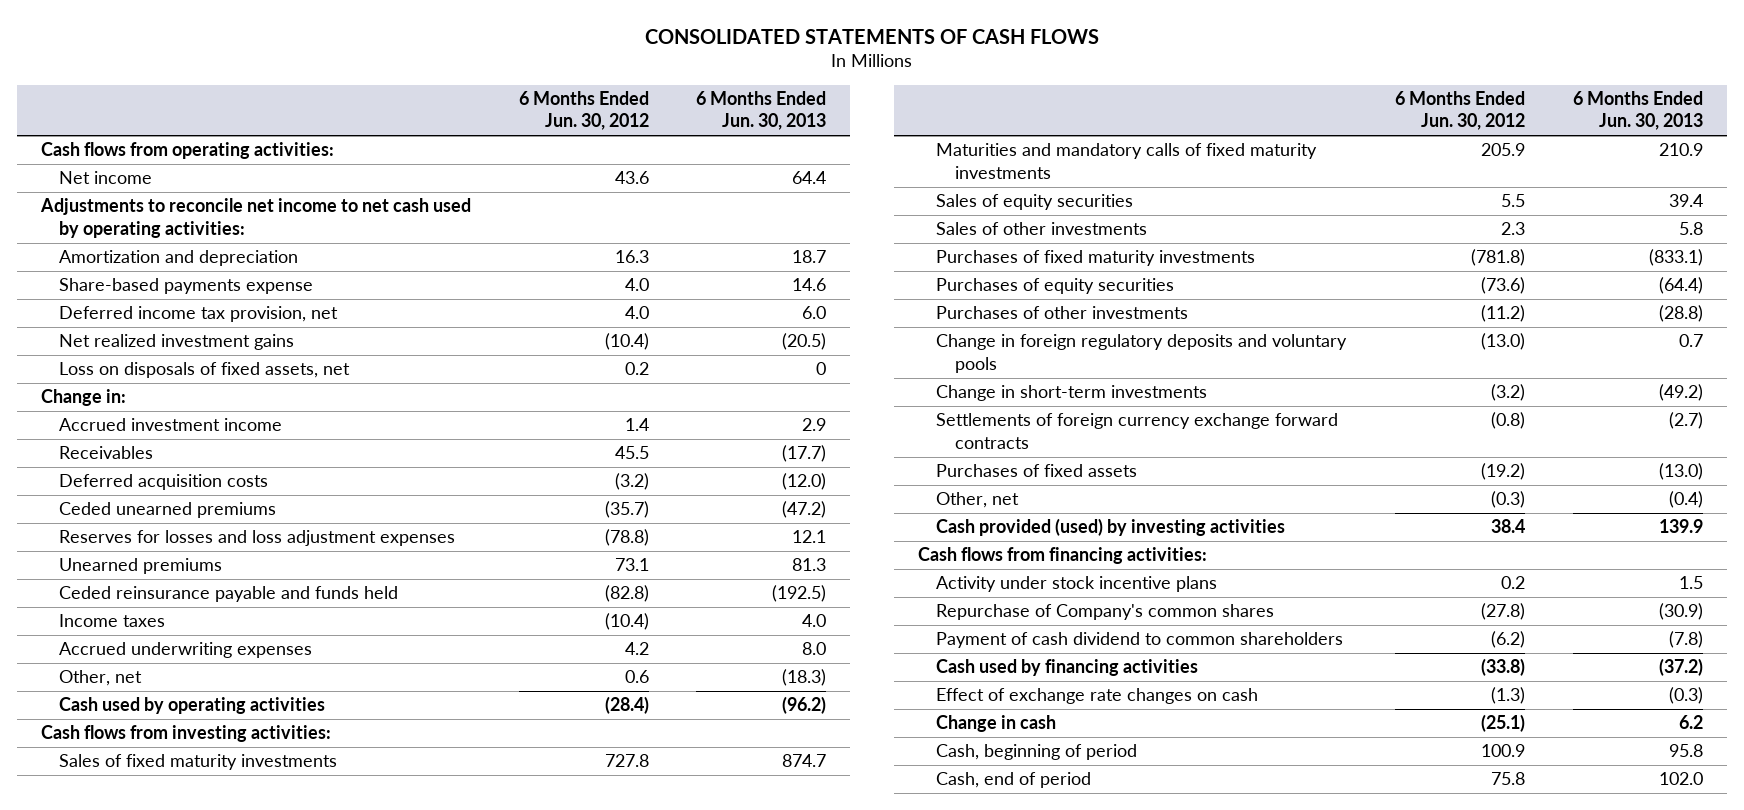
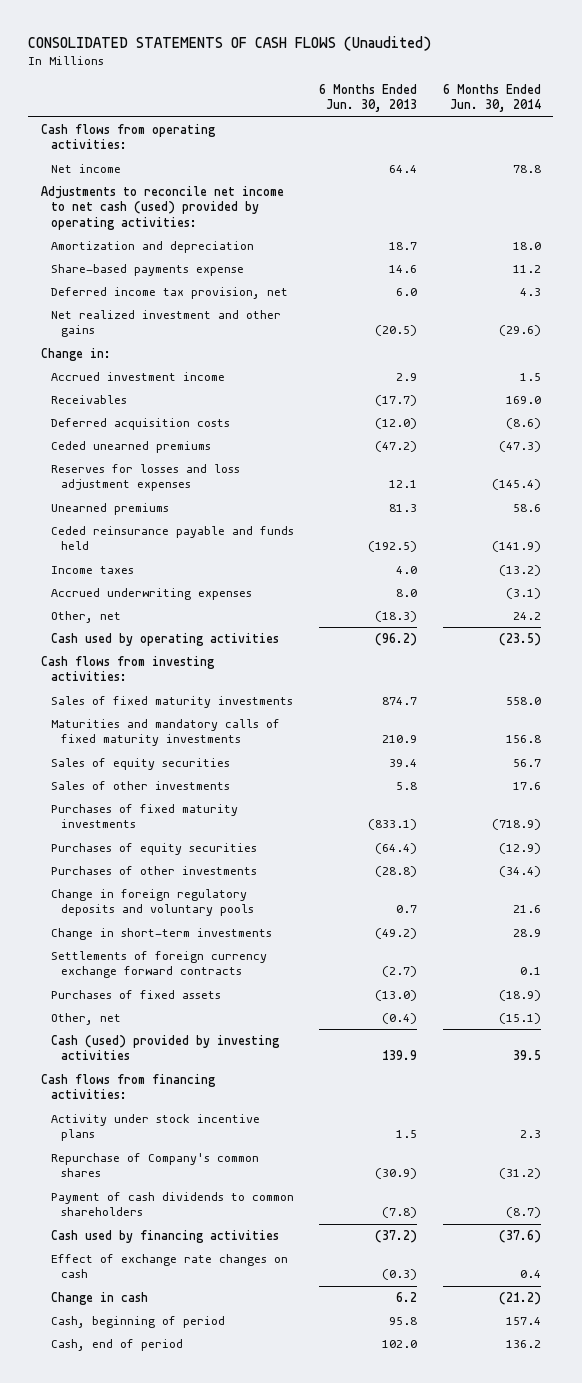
- CONSOLIDATED STATEMENTS OF CASH FLOWS
+ CONSOLIDATED STATEMENTS OF CASH FLOWS (Unaudited)
- | 6 Months Ended Jun. 30, 2012 | 6 Months Ended Jun. 30, 2013
+ | 6 Months Ended Jun. 30, 2013 | 6 Months Ended Jun. 30, 2014
- Adjustments to reconcile net income to net cash used by operating activities:
+ Adjustments to reconcile net income to net cash (used) provided by operating activities:
- Net realized investment gains | (10.4) | (20.5)
- Loss on disposals of fixed assets, net | 0.2 | 0
+ Net realized investment and other gains | (20.5) | (29.6)
- Cash provided (used) by investing activities | 38.4 | 139.9
+ Cash (used) provided by investing activities | 139.9 | 39.5
- Payment of cash dividend to common shareholders | (6.2) | (7.8)
+ Payment of cash dividends to common shareholders | (7.8) | (8.7)

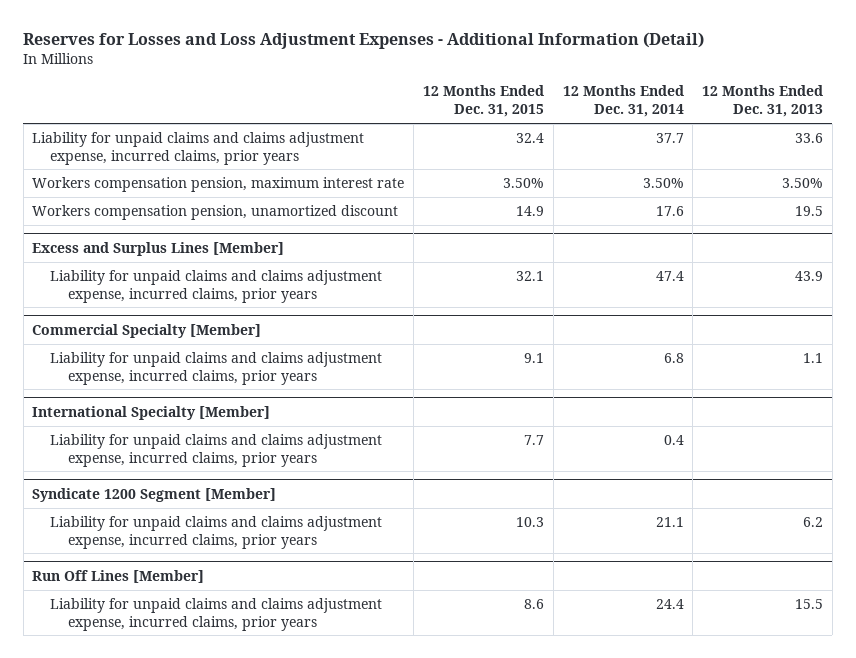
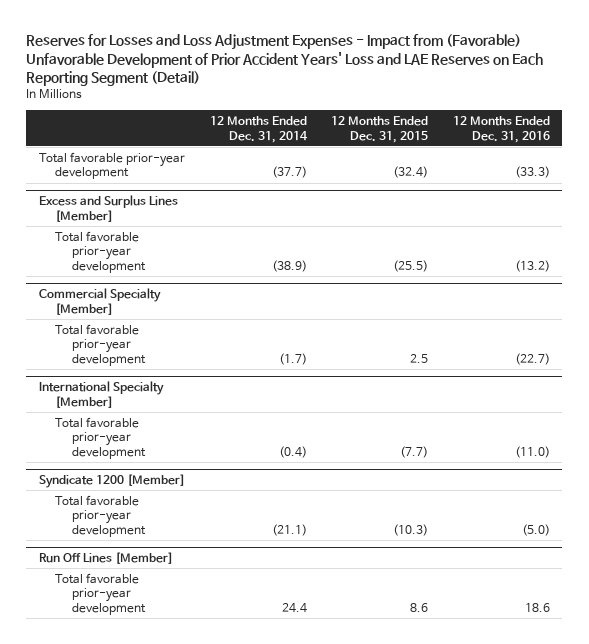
- Reserves for Losses and Loss Adjustment Expenses - Additional Information (Detail)
+ Reserves for Losses and Loss Adjustment Expenses - Impact from (Favorable) Unfavorable Development of Prior Accident Years' Loss and LAE Reserves on Each Reporting Segment (Detail)
- | 12 Months Ended Dec. 31, 2015 | 12 Months Ended Dec. 31, 2014 | 12 Months Ended Dec. 31, 2013
+ | 12 Months Ended Dec. 31, 2014 | 12 Months Ended Dec. 31, 2015 | 12 Months Ended Dec. 31, 2016
- Liability for unpaid claims and claims adjustment expense, incurred claims, prior years | 32.4 | 37.7 | 33.6
- Workers compensation pension, maximum interest rate | 3.50% | 3.50% | 3.50%
- Workers compensation pension, unamortized discount | 14.9 | 17.6 | 19.5
+ Total favorable prior-year development | (37.7) | (32.4) | (33.3)
@ Excess and Surplus Lines [Member]
- Liability for unpaid claims and claims adjustment expense, incurred claims, prior years | 32.1 | 47.4 | 43.9
+ Total favorable prior-year development | (38.9) | (25.5) | (13.2)
@ Commercial Specialty [Member]
- Liability for unpaid claims and claims adjustment expense, incurred claims, prior years | 9.1 | 6.8 | 1.1
+ Total favorable prior-year development | (1.7) | 2.5 | (22.7)
@ International Specialty [Member]
- Liability for unpaid claims and claims adjustment expense, incurred claims, prior years | 7.7 | 0.4 |
- Syndicate 1200 Segment [Member]
- Liability for unpaid claims and claims adjustment expense, incurred claims, prior years | 10.3 | 21.1 | 6.2
@ International Specialty [Member]
+ Total favorable prior-year development | (0.4) | (7.7) | (11.0)
+ Syndicate 1200 [Member]
+ Total favorable prior-year development | (21.1) | (10.3) | (5.0)
@ Run Off Lines [Member]
- Liability for unpaid claims and claims adjustment expense, incurred claims, prior years | 8.6 | 24.4 | 15.5
+ Total favorable prior-year development | 24.4 | 8.6 | 18.6

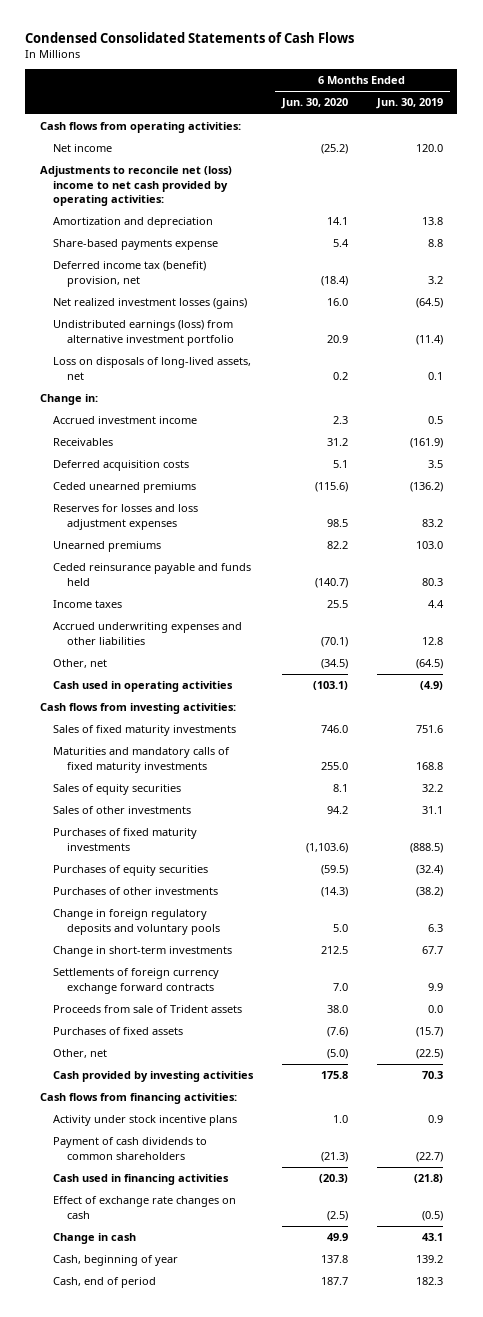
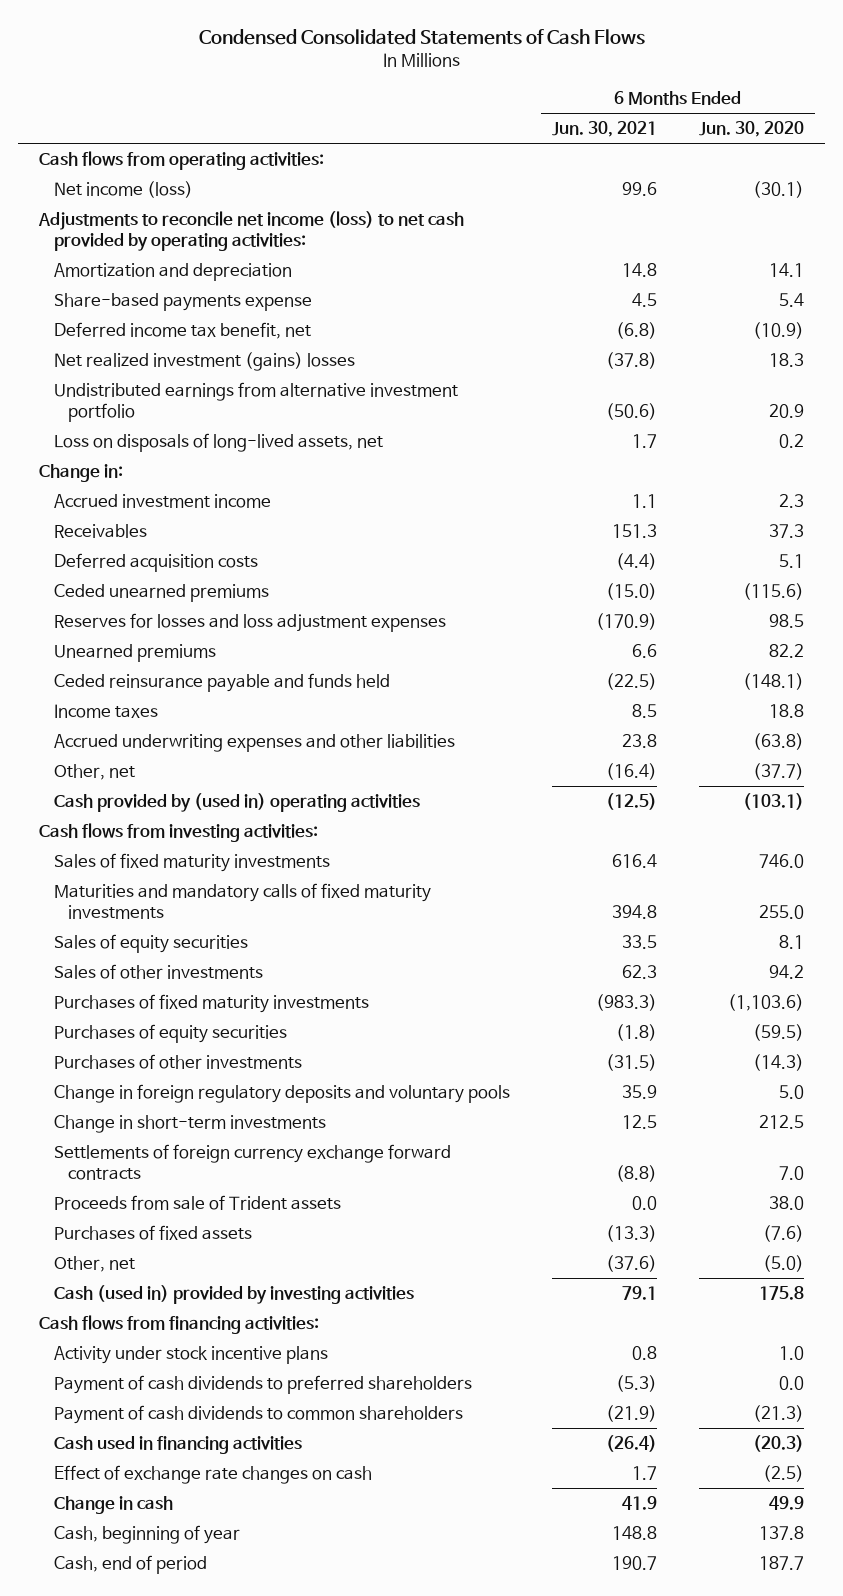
- | 6 Months Ended Jun. 30, 2020 | 6 Months Ended Jun. 30, 2019
+ | 6 Months Ended Jun. 30, 2021 | 6 Months Ended Jun. 30, 2020
- Net income | (25.2) | 120.0
- Adjustments to reconcile net (loss) income to net cash provided by operating activities:
+ Net income (loss) | 99.6 | (30.1)
+ Adjustments to reconcile net income (loss) to net cash provided by operating activities:
- Deferred income tax (benefit) provision, net | (18.4) | 3.2
- Net realized investment losses (gains) | 16.0 | (64.5)
- Undistributed earnings (loss) from alternative investment portfolio | 20.9 | (11.4)
+ Deferred income tax benefit, net | (6.8) | (10.9)
+ Net realized investment (gains) losses | (37.8) | 18.3
+ Undistributed earnings from alternative investment portfolio | (50.6) | 20.9
- Receivables | 31.2 | (161.9)
+ Receivables | 151.3 | 37.3
- Ceded reinsurance payable and funds held | (140.7) | 80.3
- Income taxes | 25.5 | 4.4
- Accrued underwriting expenses and other liabilities | (70.1) | 12.8
- Other, net | (34.5) | (64.5)
- Cash used in operating activities | (103.1) | (4.9)
+ Ceded reinsurance payable and funds held | (22.5) | (148.1)
+ Income taxes | 8.5 | 18.8
+ Accrued underwriting expenses and other liabilities | 23.8 | (63.8)
+ Other, net | (16.4) | (37.7)
+ Cash provided by (used in) operating activities | (12.5) | (103.1)
- Cash provided by investing activities | 175.8 | 70.3
+ Cash (used in) provided by investing activities | 79.1 | 175.8
+ Payment of cash dividends to preferred shareholders | (5.3) | 0.0

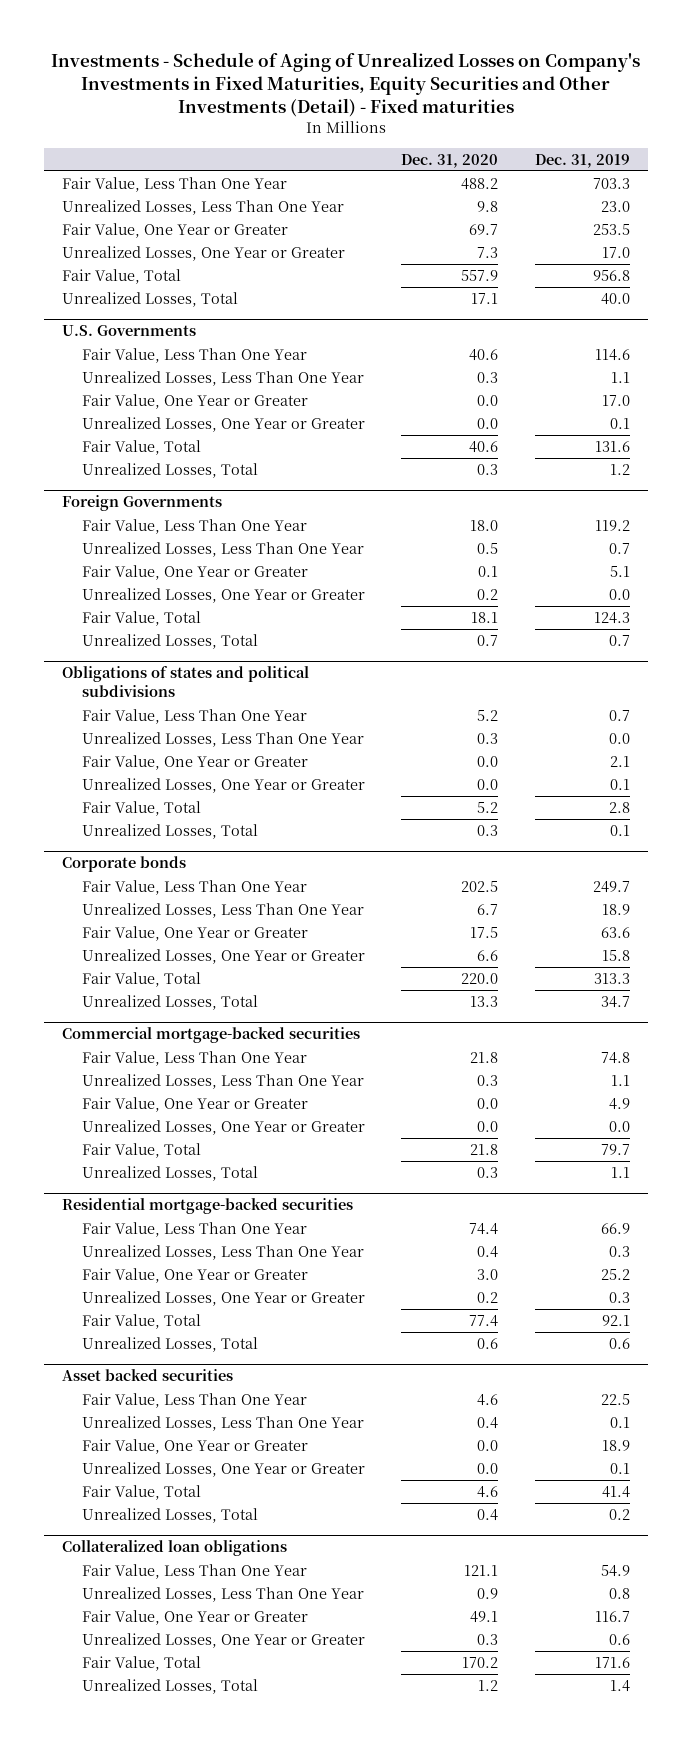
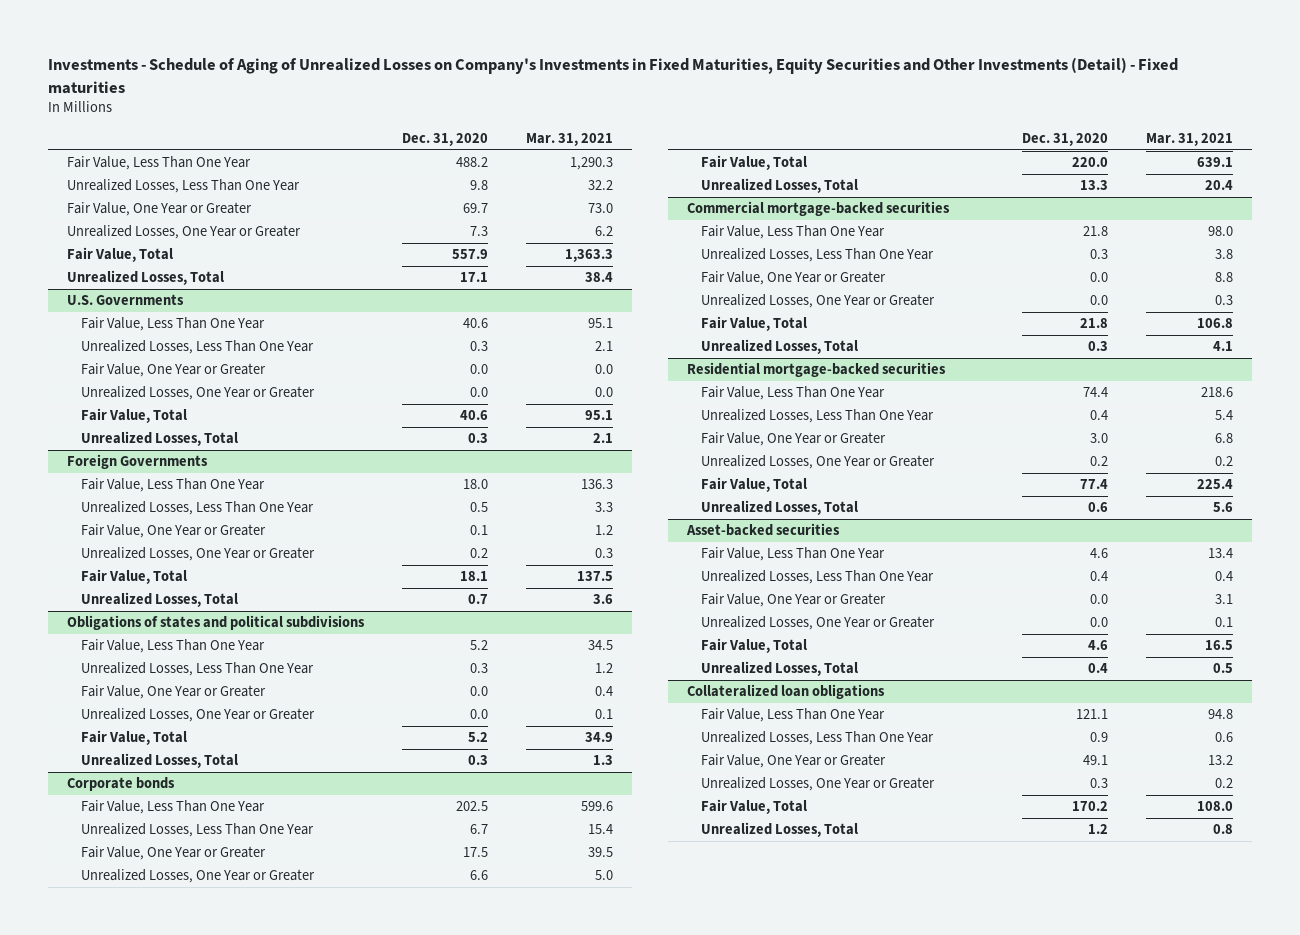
- | Dec. 31, 2020 | Dec. 31, 2019
+ | Dec. 31, 2020 | Mar. 31, 2021
- Asset backed securities
+ Asset-backed securities

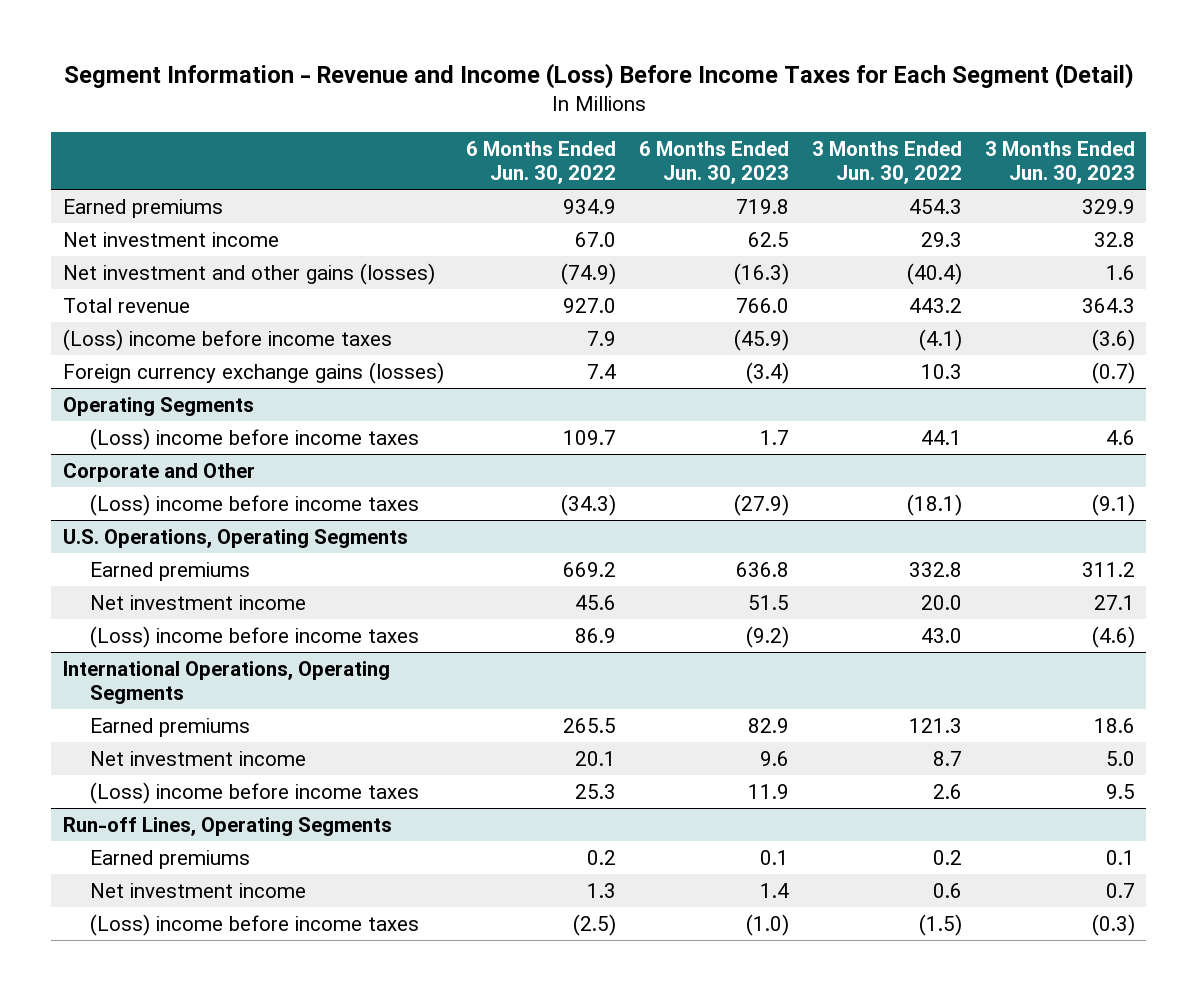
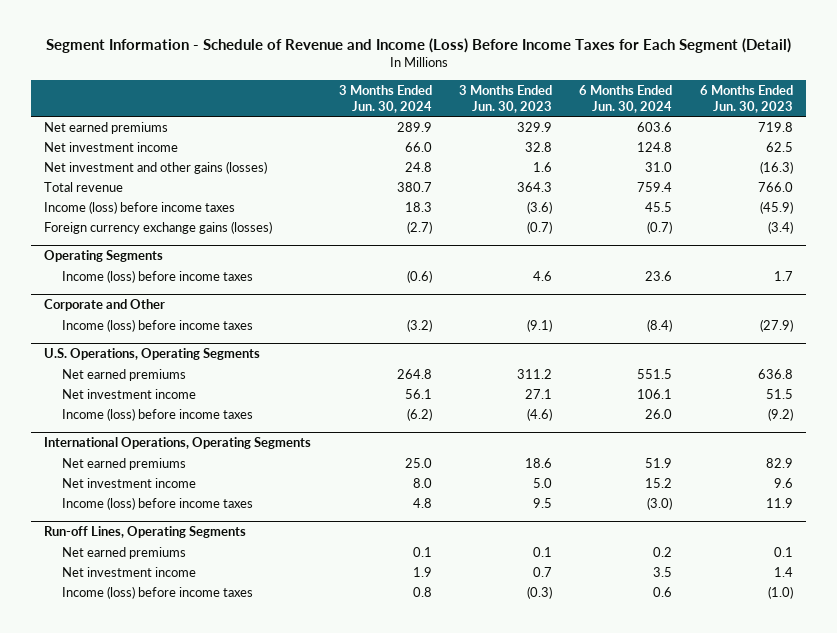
- Segment Information - Revenue and Income (Loss) Before Income Taxes for Each Segment (Detail)
+ Segment Information - Schedule of Revenue and Income (Loss) Before Income Taxes for Each Segment (Detail)
- | 6 Months Ended Jun. 30, 2022 | 6 Months Ended Jun. 30, 2023 | 3 Months Ended Jun. 30, 2022 | 3 Months Ended Jun. 30, 2023
+ | 3 Months Ended Jun. 30, 2024 | 3 Months Ended Jun. 30, 2023 | 6 Months Ended Jun. 30, 2024 | 6 Months Ended Jun. 30, 2023
- Earned premiums | 934.9 | 719.8 | 454.3 | 329.9
+ Net earned premiums | 289.9 | 329.9 | 603.6 | 719.8
- (Loss) income before income taxes | 7.9 | (45.9) | (4.1) | (3.6)
+ Income (loss) before income taxes | 18.3 | (3.6) | 45.5 | (45.9)
@ Operating Segments
- (Loss) income before income taxes | 109.7 | 1.7 | 44.1 | 4.6
+ Income (loss) before income taxes | (0.6) | 4.6 | 23.6 | 1.7
@ Corporate and Other
- (Loss) income before income taxes | (34.3) | (27.9) | (18.1) | (9.1)
+ Income (loss) before income taxes | (3.2) | (9.1) | (8.4) | (27.9)
@ U.S. Operations, Operating Segments
- Earned premiums | 669.2 | 636.8 | 332.8 | 311.2
+ Net earned premiums | 264.8 | 311.2 | 551.5 | 636.8
- (Loss) income before income taxes | 86.9 | (9.2) | 43.0 | (4.6)
+ Income (loss) before income taxes | (6.2) | (4.6) | 26.0 | (9.2)
@ International Operations, Operating Segments
- Earned premiums | 265.5 | 82.9 | 121.3 | 18.6
+ Net earned premiums | 25.0 | 18.6 | 51.9 | 82.9
- (Loss) income before income taxes | 25.3 | 11.9 | 2.6 | 9.5
+ Income (loss) before income taxes | 4.8 | 9.5 | (3.0) | 11.9
@ Run-off Lines, Operating Segments
- Earned premiums | 0.2 | 0.1 | 0.2 | 0.1
+ Net earned premiums | 0.1 | 0.1 | 0.2 | 0.1
- (Loss) income before income taxes | (2.5) | (1.0) | (1.5) | (0.3)
+ Income (loss) before income taxes | 0.8 | (0.3) | 0.6 | (1.0)

